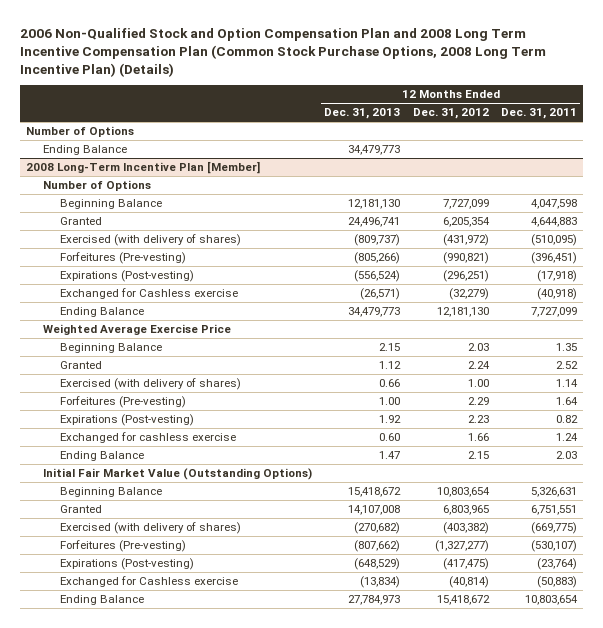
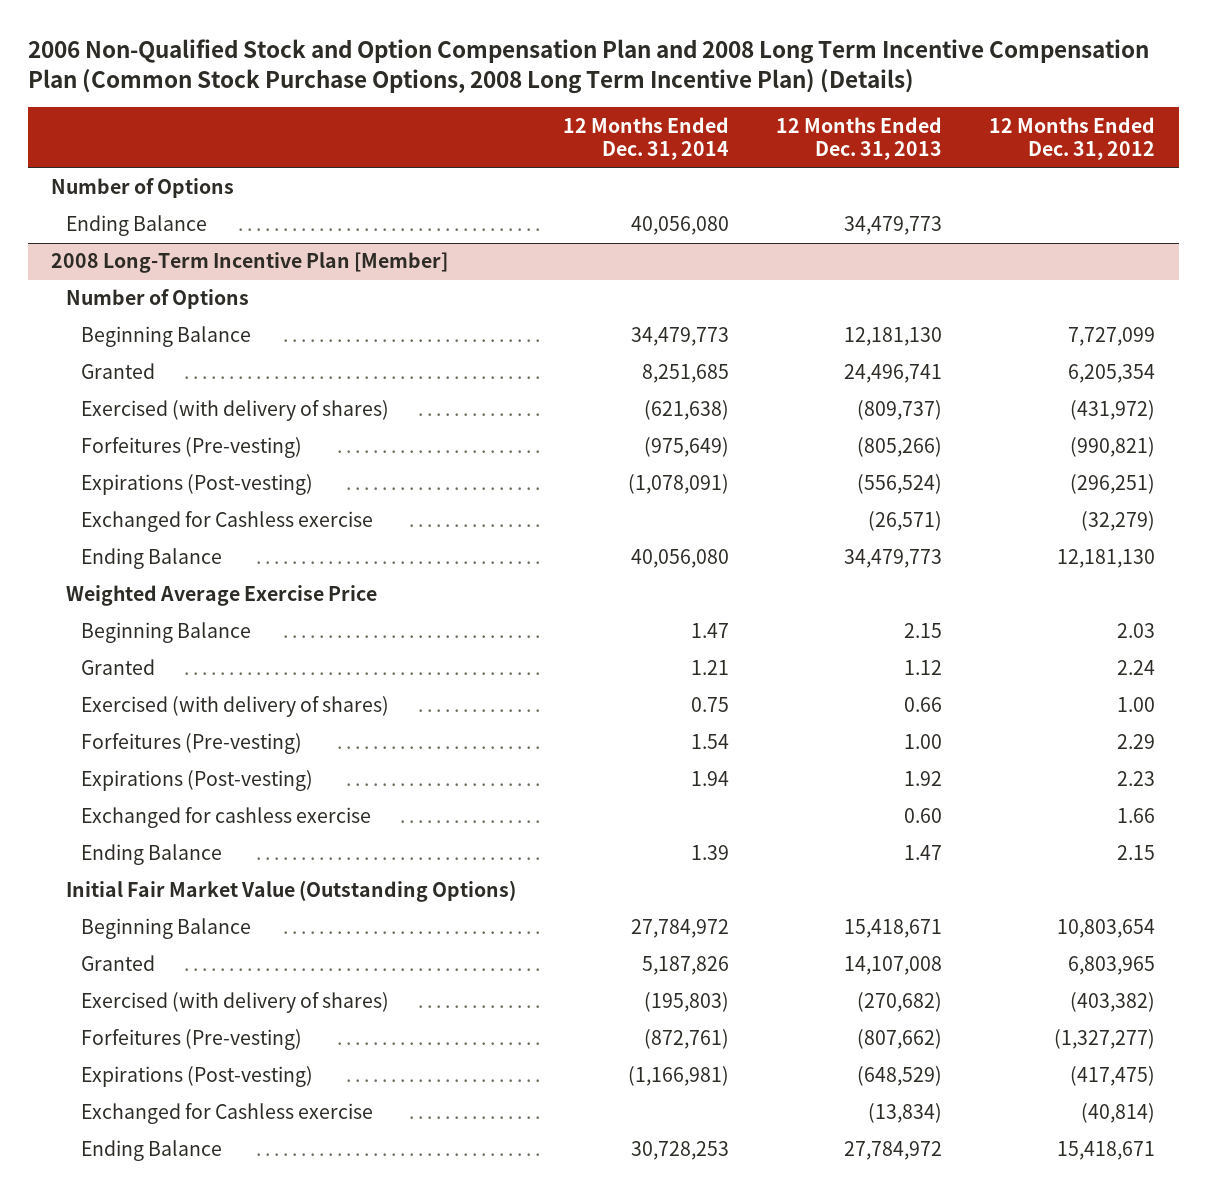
- | 12 Months Ended Dec. 31, 2013 | 12 Months Ended Dec. 31, 2012 | 12 Months Ended Dec. 31, 2011
+ | 12 Months Ended Dec. 31, 2014 | 12 Months Ended Dec. 31, 2013 | 12 Months Ended Dec. 31, 2012
@ 2008 Long-Term Incentive Plan [Member]
- Beginning Balance | 15,418,672 | 10,803,654 | 5,326,631
+ Beginning Balance | 27,784,972 | 15,418,671 | 10,803,654
- Ending Balance | 27,784,973 | 15,418,672 | 10,803,654
+ Ending Balance | 30,728,253 | 27,784,972 | 15,418,671

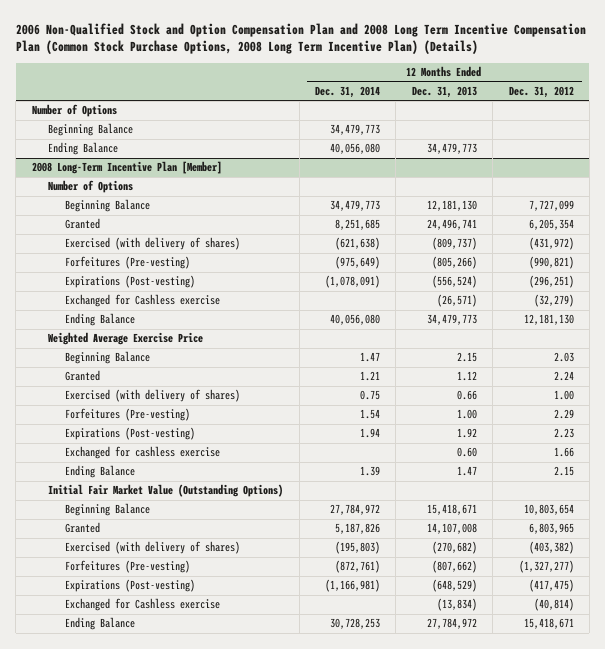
+ Beginning Balance | 34,479,773 | |

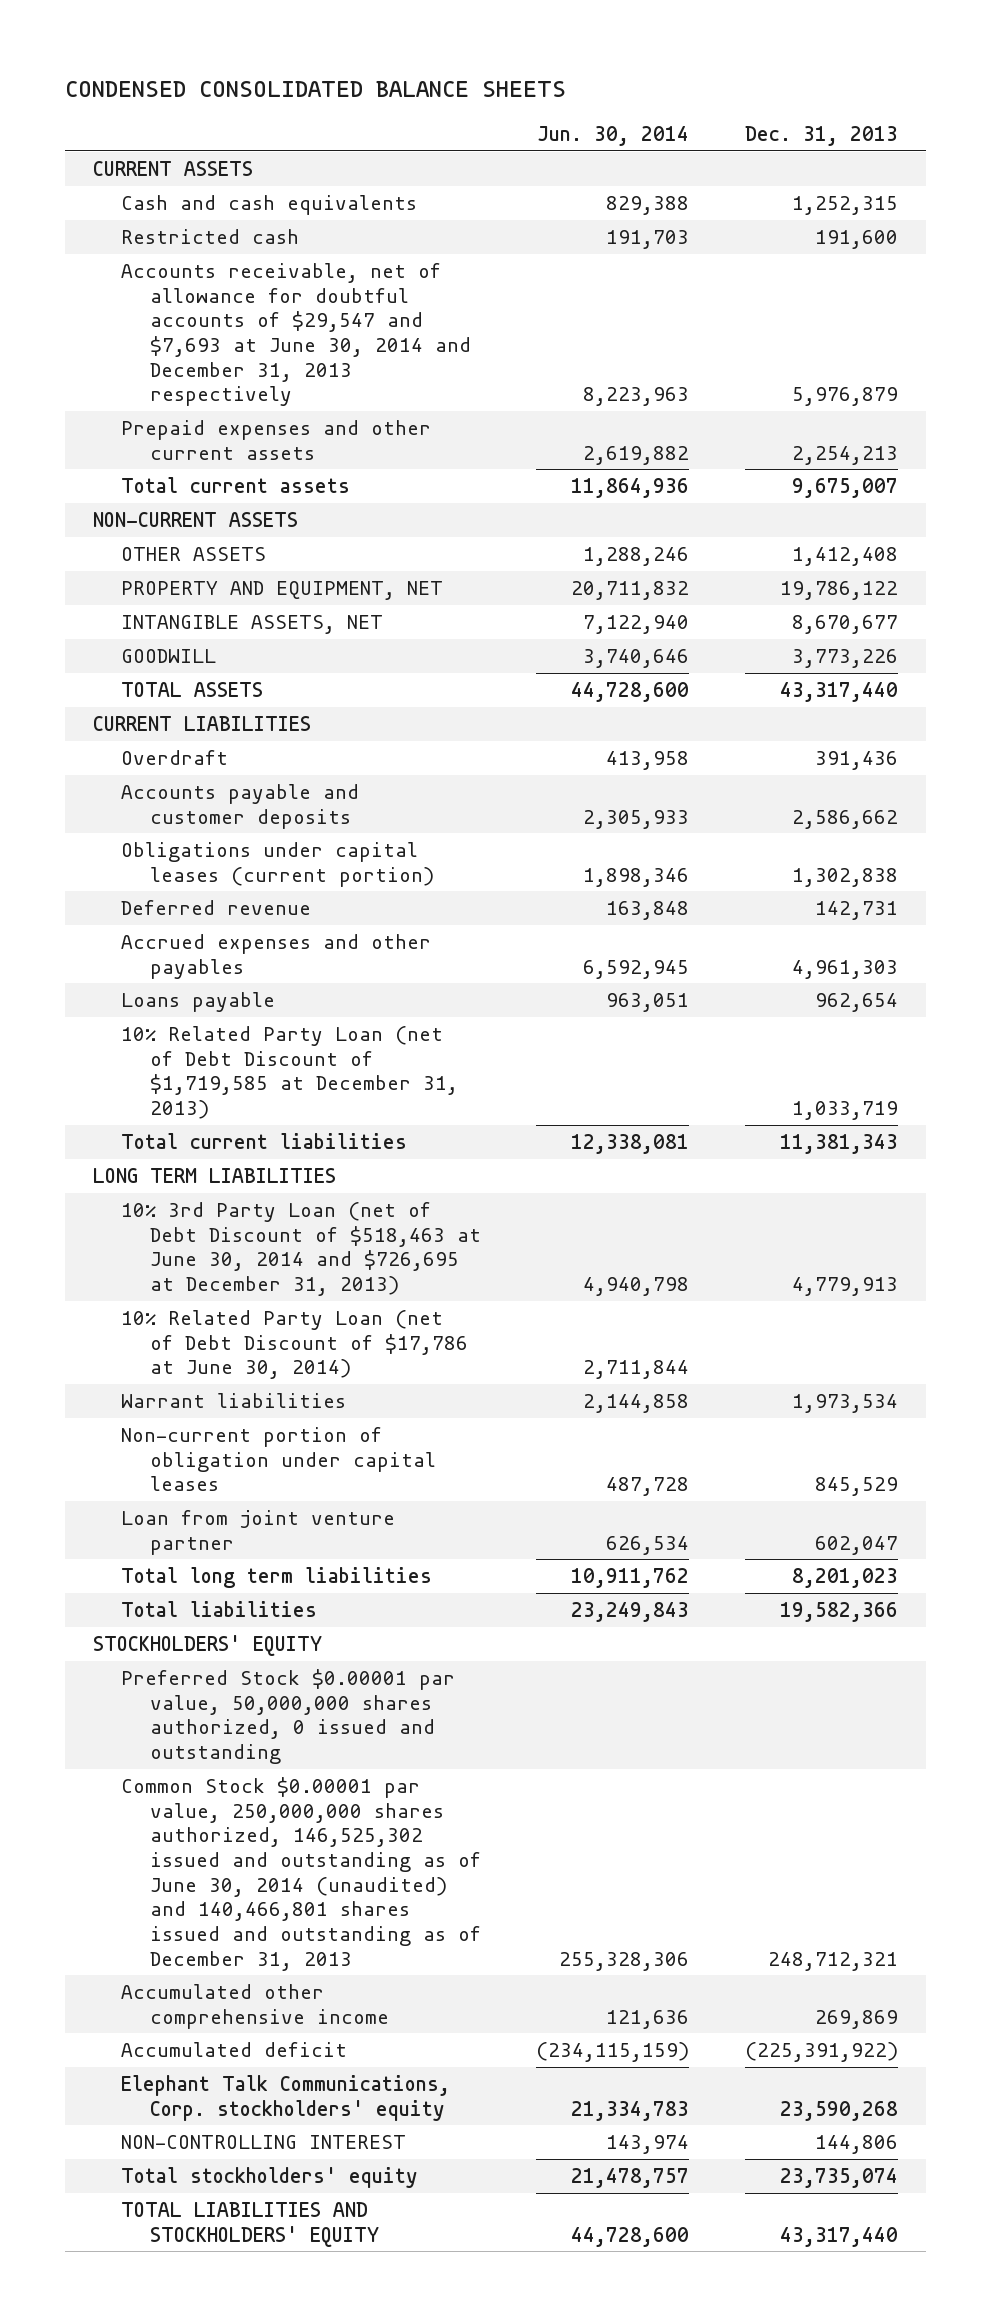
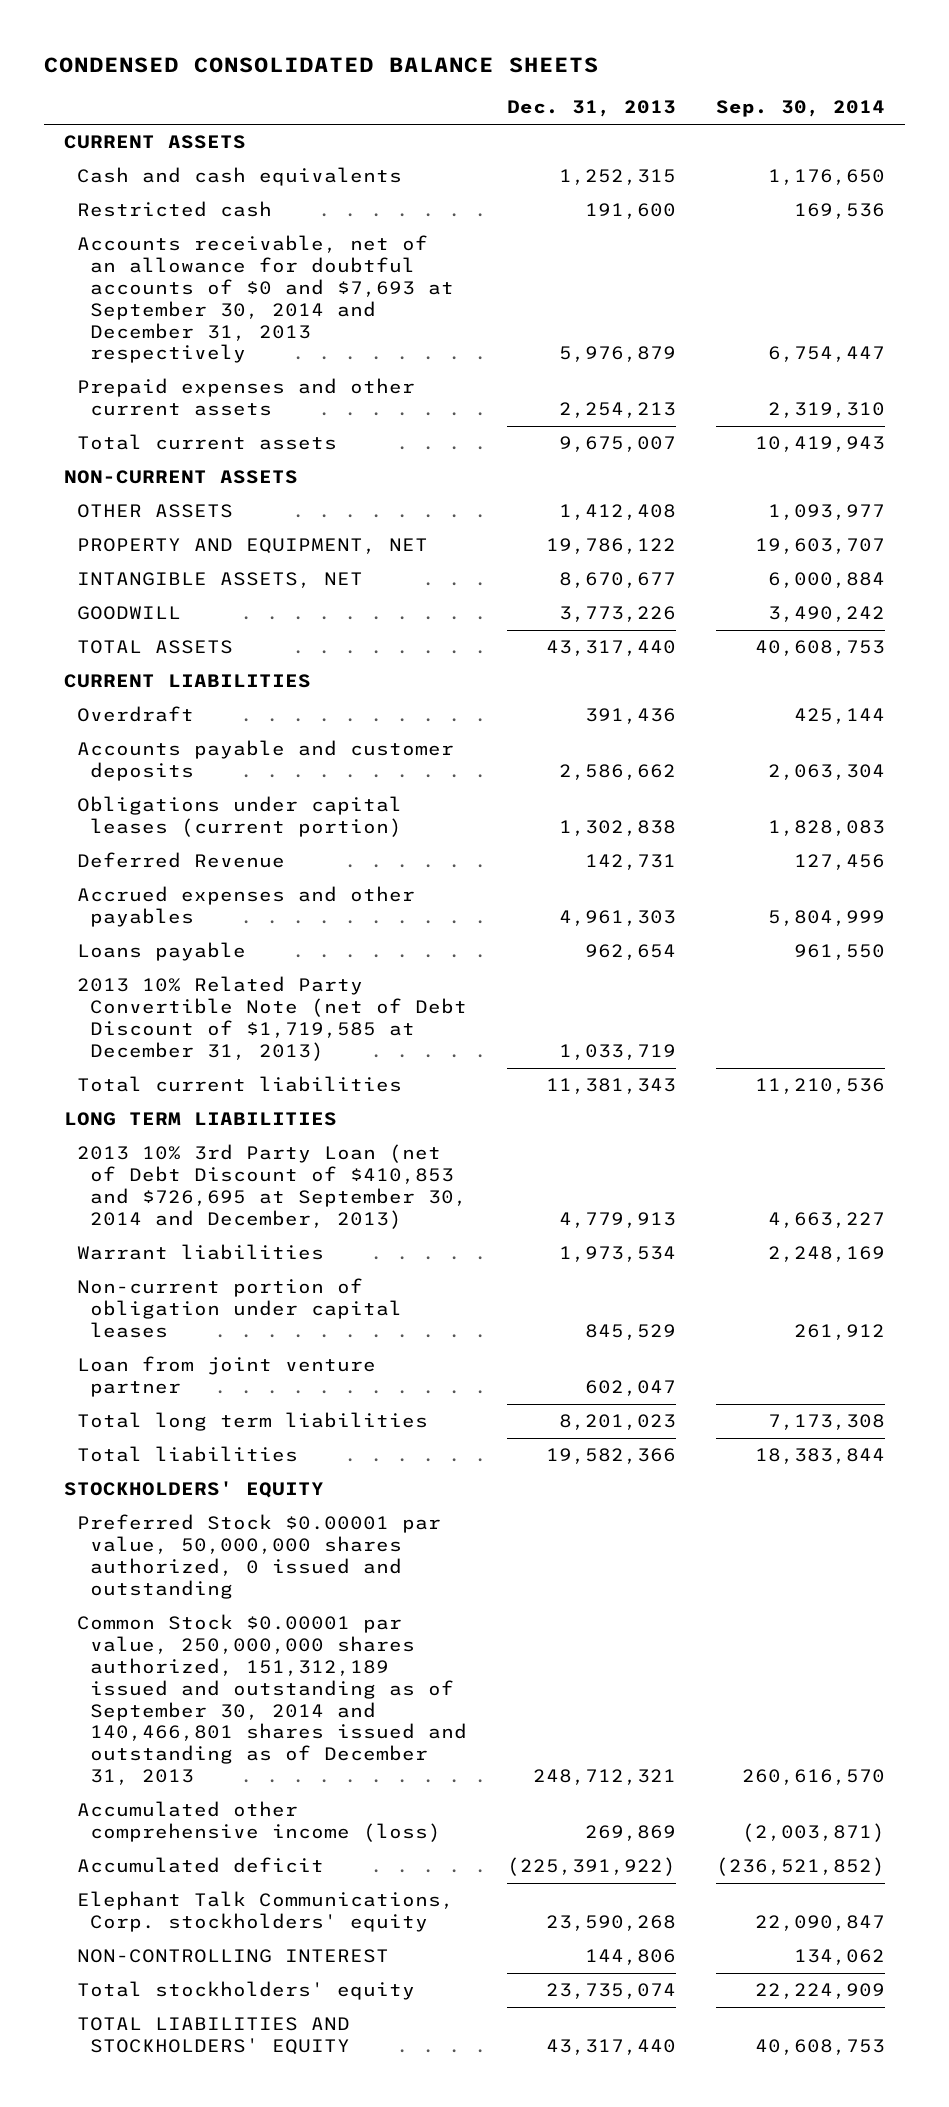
- | Jun. 30, 2014 | Dec. 31, 2013
+ | Dec. 31, 2013 | Sep. 30, 2014
- Accounts receivable, net of allowance for doubtful accounts of $29,547 and $7,693 at June 30, 2014 and December 31, 2013 respectively | 8,223,963 | 5,976,879
+ Accounts receivable, net of an allowance for doubtful accounts of $0 and $7,693 at September 30, 2014 and December 31, 2013 respectively | 5,976,879 | 6,754,447
- Deferred revenue | 163,848 | 142,731
+ Deferred Revenue | 142,731 | 127,456
- 10% Related Party Loan (net of Debt Discount of $1,719,585 at December 31, 2013) | | 1,033,719
+ 2013 10% Related Party Convertible Note (net of Debt Discount of $1,719,585 at December 31, 2013) | 1,033,719 |
- 10% 3rd Party Loan (net of Debt Discount of $518,463 at June 30, 2014 and $726,695 at December 31, 2013) | 4,940,798 | 4,779,913
- 10% Related Party Loan (net of Debt Discount of $17,786 at June 30, 2014) | 2,711,844 |
+ 2013 10% 3rd Party Loan (net of Debt Discount of $410,853 and $726,695 at September 30, 2014 and December, 2013) | 4,779,913 | 4,663,227
- Common Stock $0.00001 par value, 250,000,000 shares authorized, 146,525,302 issued and outstanding as of June 30, 2014 (unaudited) and 140,466,801 shares issued and outstanding as of December 31, 2013 | 255,328,306 | 248,712,321
- Accumulated other comprehensive income | 121,636 | 269,869
+ Common Stock $0.00001 par value, 250,000,000 shares authorized, 151,312,189 issued and outstanding as of September 30, 2014 and 140,466,801 shares issued and outstanding as of December 31, 2013 | 248,712,321 | 260,616,570
+ Accumulated other comprehensive income (loss) | 269,869 | (2,003,871)

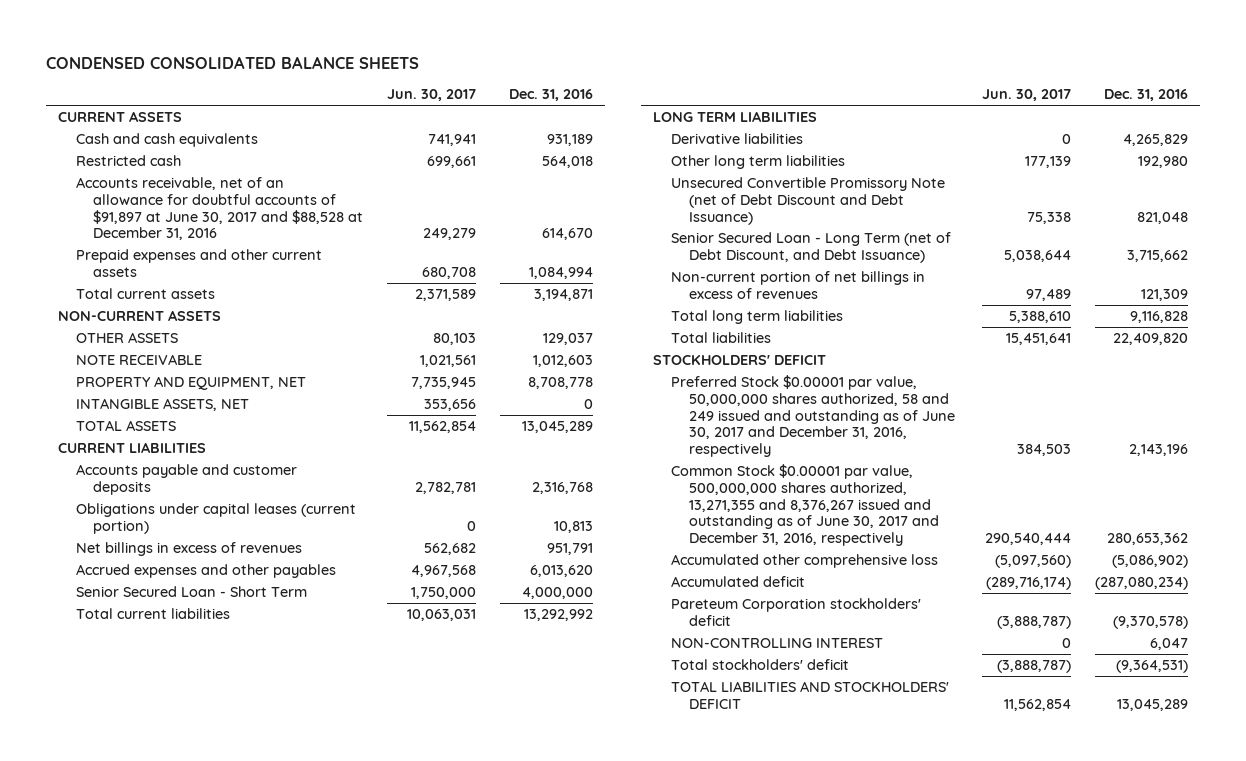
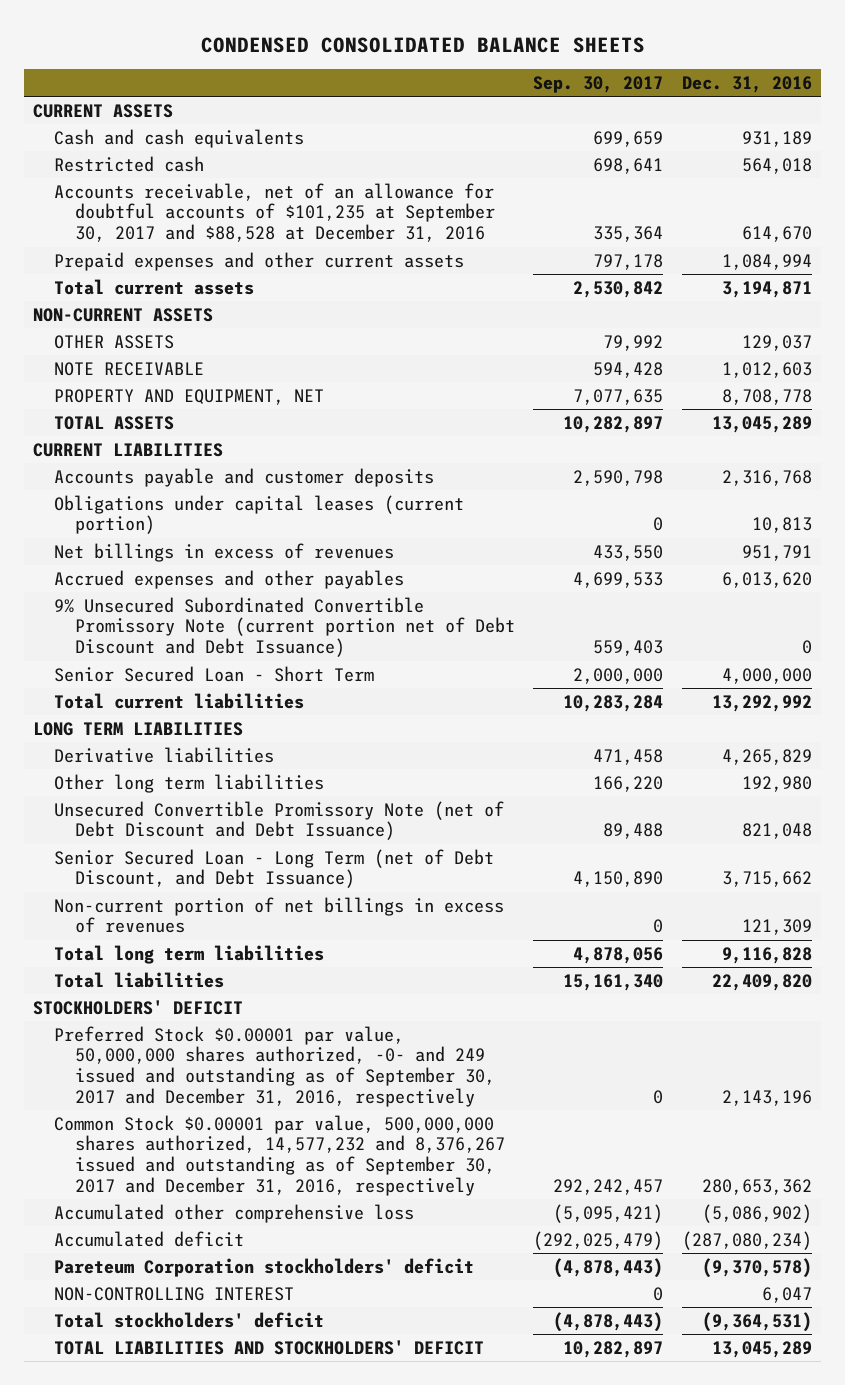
- | Jun. 30, 2017 | Dec. 31, 2016
+ | Sep. 30, 2017 | Dec. 31, 2016
- Accounts receivable, net of an allowance for doubtful accounts of $91,897 at June 30, 2017 and $88,528 at December 31, 2016 | 249,279 | 614,670
+ Accounts receivable, net of an allowance for doubtful accounts of $101,235 at September 30, 2017 and $88,528 at December 31, 2016 | 335,364 | 614,670
- INTANGIBLE ASSETS, NET | 353,656 | 0
+ 9% Unsecured Subordinated Convertible Promissory Note (current portion net of Debt Discount and Debt Issuance) | 559,403 | 0
- Preferred Stock $0.00001 par value, 50,000,000 shares authorized, 58 and 249 issued and outstanding as of June 30, 2017 and December 31, 2016, respectively | 384,503 | 2,143,196
- Common Stock $0.00001 par value, 500,000,000 shares authorized, 13,271,355 and 8,376,267 issued and outstanding as of June 30, 2017 and December 31, 2016, respectively | 290,540,444 | 280,653,362
+ Preferred Stock $0.00001 par value, 50,000,000 shares authorized, -0- and 249 issued and outstanding as of September 30, 2017 and December 31, 2016, respectively | 0 | 2,143,196
+ Common Stock $0.00001 par value, 500,000,000 shares authorized, 14,577,232 and 8,376,267 issued and outstanding as of September 30, 2017 and December 31, 2016, respectively | 292,242,457 | 280,653,362

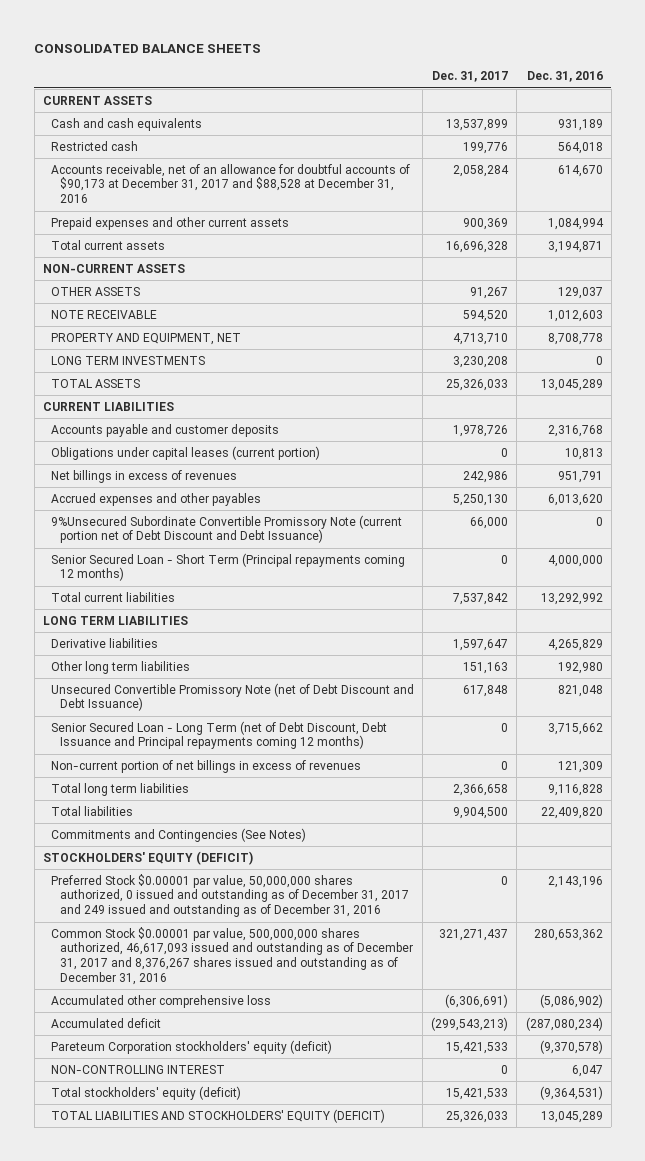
- CONDENSED CONSOLIDATED BALANCE SHEETS
+ CONSOLIDATED BALANCE SHEETS
- | Sep. 30, 2017 | Dec. 31, 2016
+ | Dec. 31, 2017 | Dec. 31, 2016
- Accounts receivable, net of an allowance for doubtful accounts of $101,235 at September 30, 2017 and $88,528 at December 31, 2016 | 335,364 | 614,670
+ Accounts receivable, net of an allowance for doubtful accounts of $90,173 at December 31, 2017 and $88,528 at December 31, 2016 | 2,058,284 | 614,670
+ LONG TERM INVESTMENTS | 3,230,208 | 0
- 9% Unsecured Subordinated Convertible Promissory Note (current portion net of Debt Discount and Debt Issuance) | 559,403 | 0
- Senior Secured Loan - Short Term | 2,000,000 | 4,000,000
+ 9%Unsecured Subordinate Convertible Promissory Note (current portion net of Debt Discount and Debt Issuance) | 66,000 | 0
+ Senior Secured Loan - Short Term (Principal repayments coming 12 months) | 0 | 4,000,000
- Senior Secured Loan - Long Term (net of Debt Discount, and Debt Issuance) | 4,150,890 | 3,715,662
+ Senior Secured Loan - Long Term (net of Debt Discount, Debt Issuance and Principal repayments coming 12 months) | 0 | 3,715,662
- STOCKHOLDERS' DEFICIT
- Preferred Stock $0.00001 par value, 50,000,000 shares authorized, -0- and 249 issued and outstanding as of September 30, 2017 and December 31, 2016, respectively | 0 | 2,143,196
- Common Stock $0.00001 par value, 500,000,000 shares authorized, 14,577,232 and 8,376,267 issued and outstanding as of September 30, 2017 and December 31, 2016, respectively | 292,242,457 | 280,653,362
+ Commitments and Contingencies (See Notes)
+ STOCKHOLDERS' EQUITY (DEFICIT)
+ Preferred Stock $0.00001 par value, 50,000,000 shares authorized, 0 issued and outstanding as of December 31, 2017 and 249 issued and outstanding as of December 31, 2016 | 0 | 2,143,196
+ Common Stock $0.00001 par value, 500,000,000 shares authorized, 46,617,093 issued and outstanding as of December 31, 2017 and 8,376,267 shares issued and outstanding as of December 31, 2016 | 321,271,437 | 280,653,362
- Pareteum Corporation stockholders' deficit | (4,878,443) | (9,370,578)
+ Pareteum Corporation stockholders' equity (deficit) | 15,421,533 | (9,370,578)
- Total stockholders' deficit | (4,878,443) | (9,364,531)
- TOTAL LIABILITIES AND STOCKHOLDERS' DEFICIT | 10,282,897 | 13,045,289
+ Total stockholders' equity (deficit) | 15,421,533 | (9,364,531)
+ TOTAL LIABILITIES AND STOCKHOLDERS' EQUITY (DEFICIT) | 25,326,033 | 13,045,289

